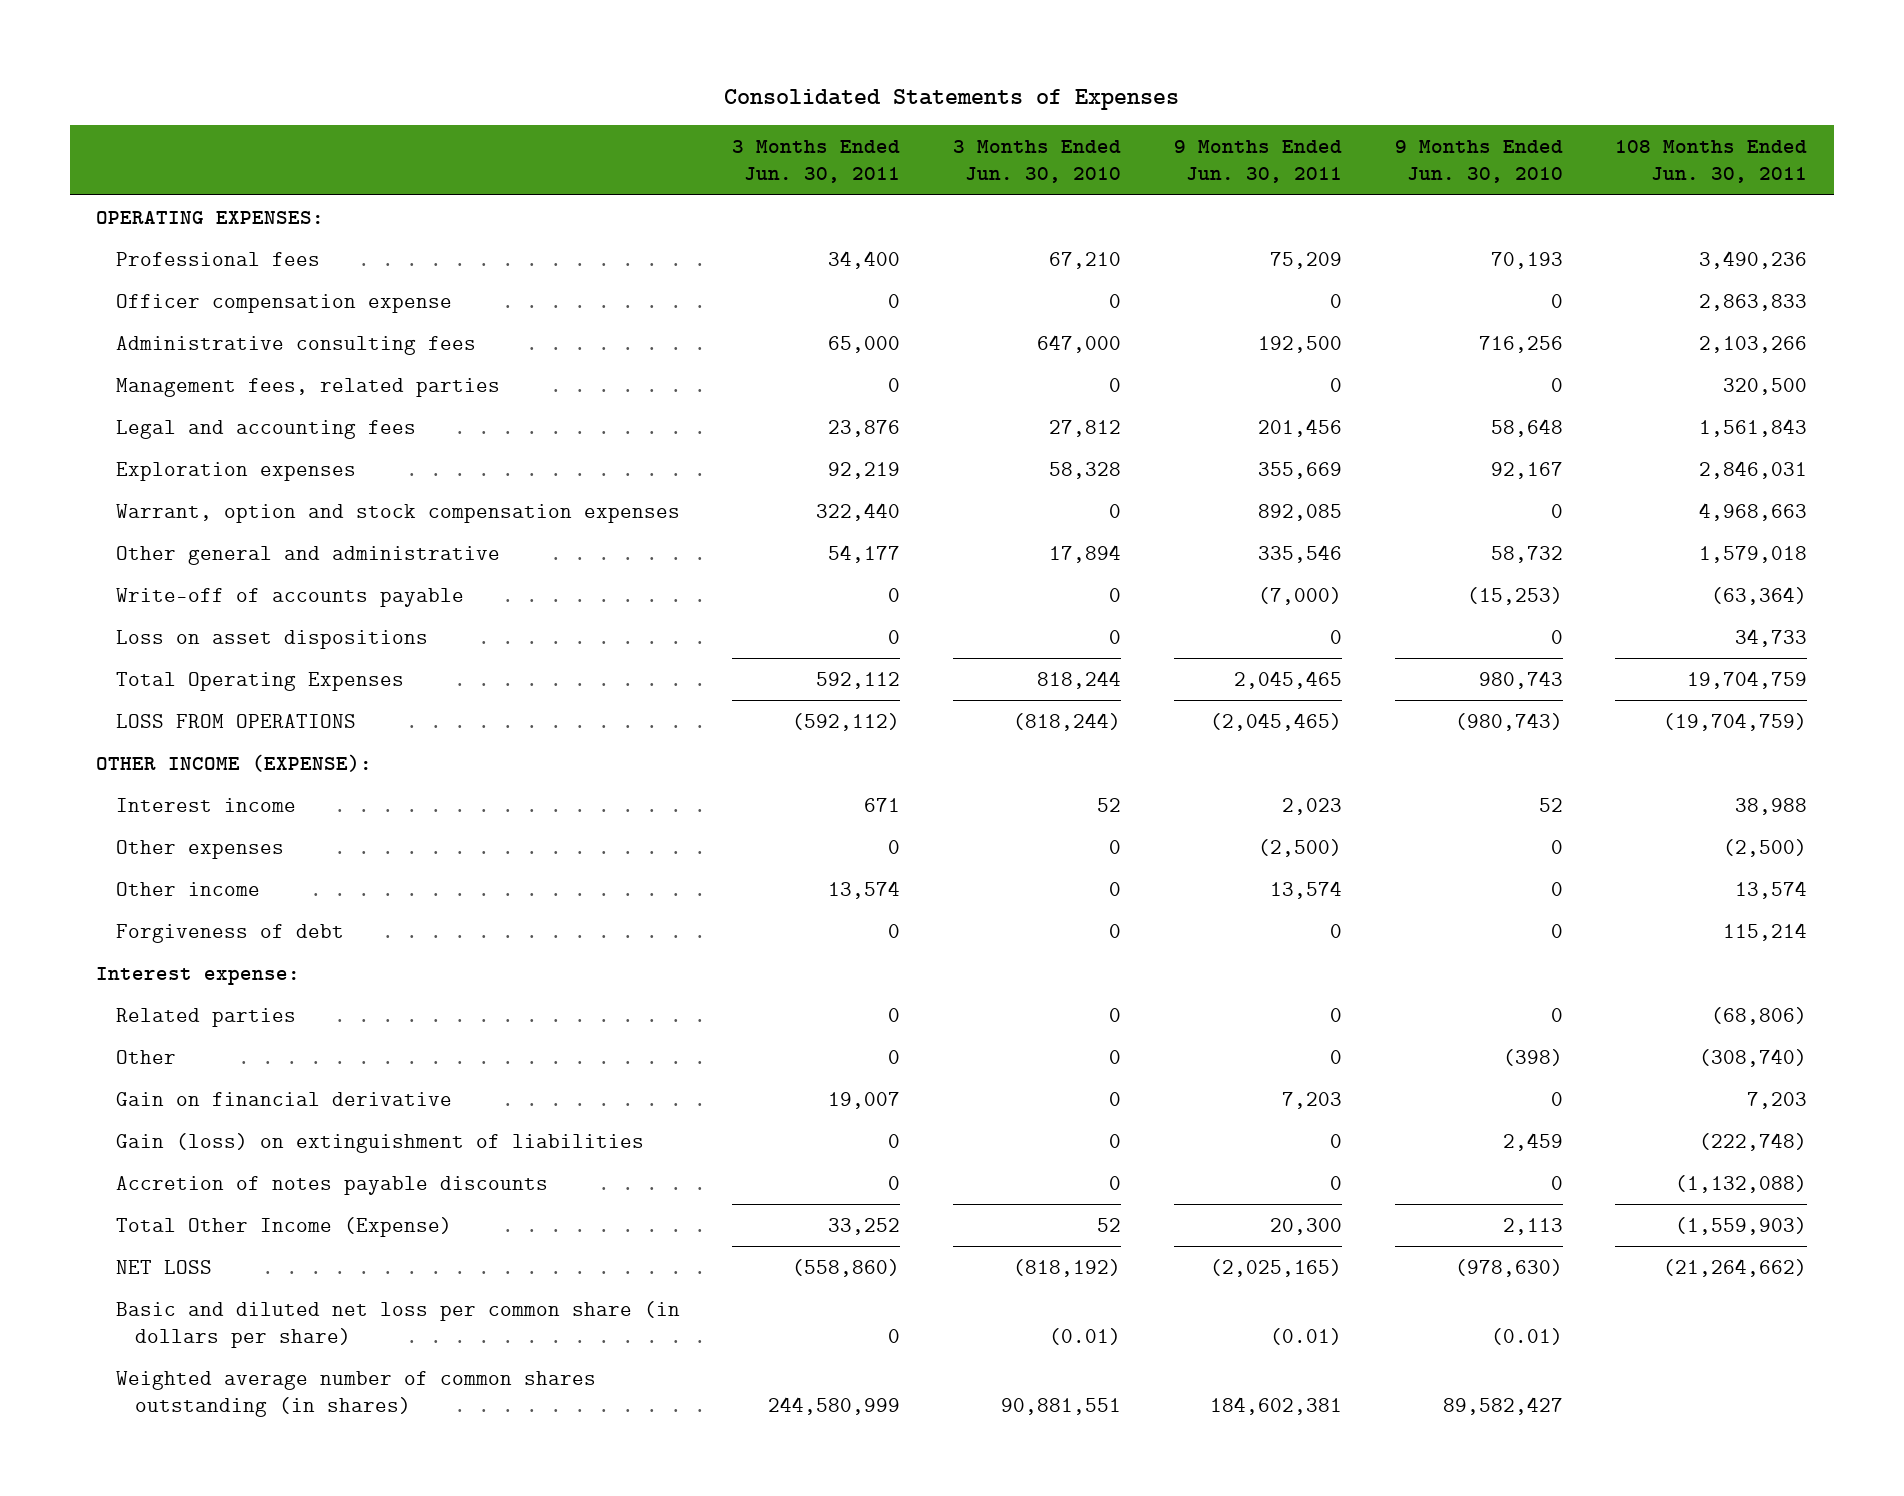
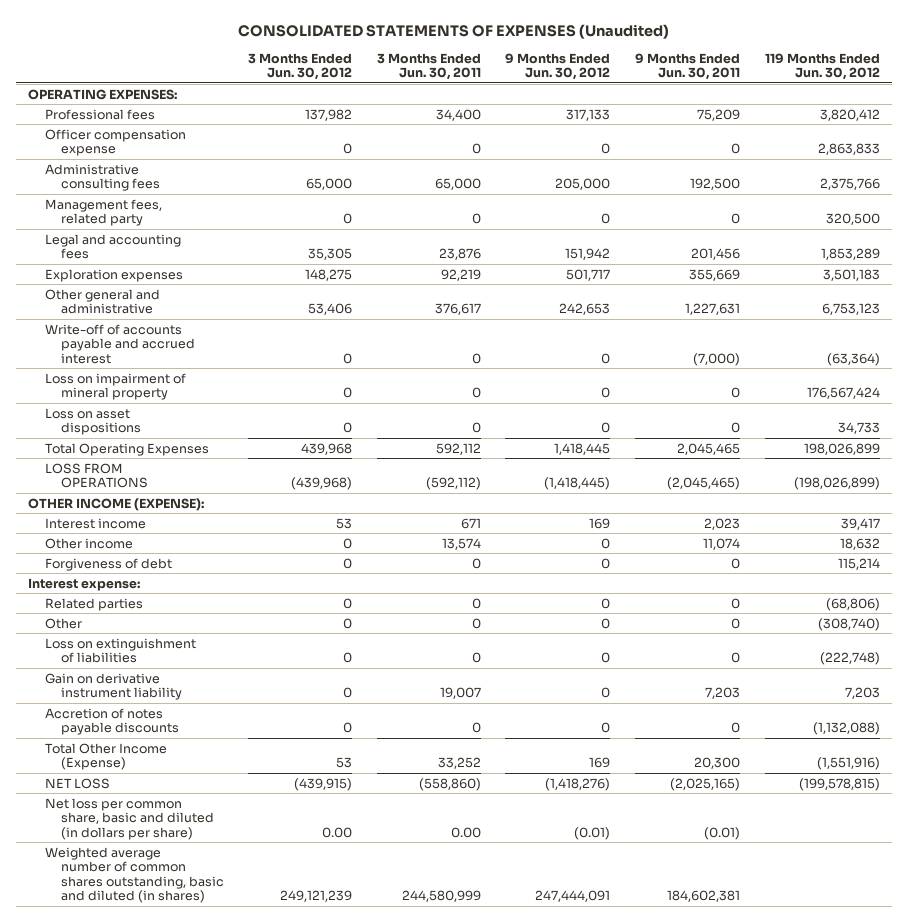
- Consolidated Statements of Expenses
+ CONSOLIDATED STATEMENTS OF EXPENSES (Unaudited)
- | 3 Months Ended Jun. 30, 2011 | 3 Months Ended Jun. 30, 2010 | 9 Months Ended Jun. 30, 2011 | 9 Months Ended Jun. 30, 2010 | 108 Months Ended Jun. 30, 2011
+ | 3 Months Ended Jun. 30, 2012 | 3 Months Ended Jun. 30, 2011 | 9 Months Ended Jun. 30, 2012 | 9 Months Ended Jun. 30, 2011 | 119 Months Ended Jun. 30, 2012
- Management fees, related parties | 0 | 0 | 0 | 0 | 320,500
+ Management fees, related party | 0 | 0 | 0 | 0 | 320,500
- Warrant, option and stock compensation expenses | 322,440 | 0 | 892,085 | 0 | 4,968,663
- Other general and administrative | 54,177 | 17,894 | 335,546 | 58,732 | 1,579,018
- Write-off of accounts payable | 0 | 0 | (7,000) | (15,253) | (63,364)
+ Other general and administrative | 53,406 | 376,617 | 242,653 | 1,227,631 | 6,753,123
+ Write-off of accounts payable and accrued interest | 0 | 0 | 0 | (7,000) | (63,364)
+ Loss on impairment of mineral property | 0 | 0 | 0 | 0 | 176,567,424
- Other expenses | 0 | 0 | (2,500) | 0 | (2,500)
- Other income | 13,574 | 0 | 13,574 | 0 | 13,574
+ Other income | 0 | 13,574 | 0 | 11,074 | 18,632
- Gain on financial derivative | 19,007 | 0 | 7,203 | 0 | 7,203
- Gain (loss) on extinguishment of liabilities | 0 | 0 | 0 | 2,459 | (222,748)
+ Loss on extinguishment of liabilities | 0 | 0 | 0 | 0 | (222,748)
+ Gain on derivative instrument liability | 0 | 19,007 | 0 | 7,203 | 7,203
- Basic and diluted net loss per common share (in dollars per share) | 0 | (0.01) | (0.01) | (0.01) |
- Weighted average number of common shares outstanding (in shares) | 244,580,999 | 90,881,551 | 184,602,381 | 89,582,427 |
+ Net loss per common share, basic and diluted (in dollars per share) | 0.00 | 0.00 | (0.01) | (0.01) |
+ Weighted average number of common shares outstanding, basic and diluted (in shares) | 249,121,239 | 244,580,999 | 247,444,091 | 184,602,381 |

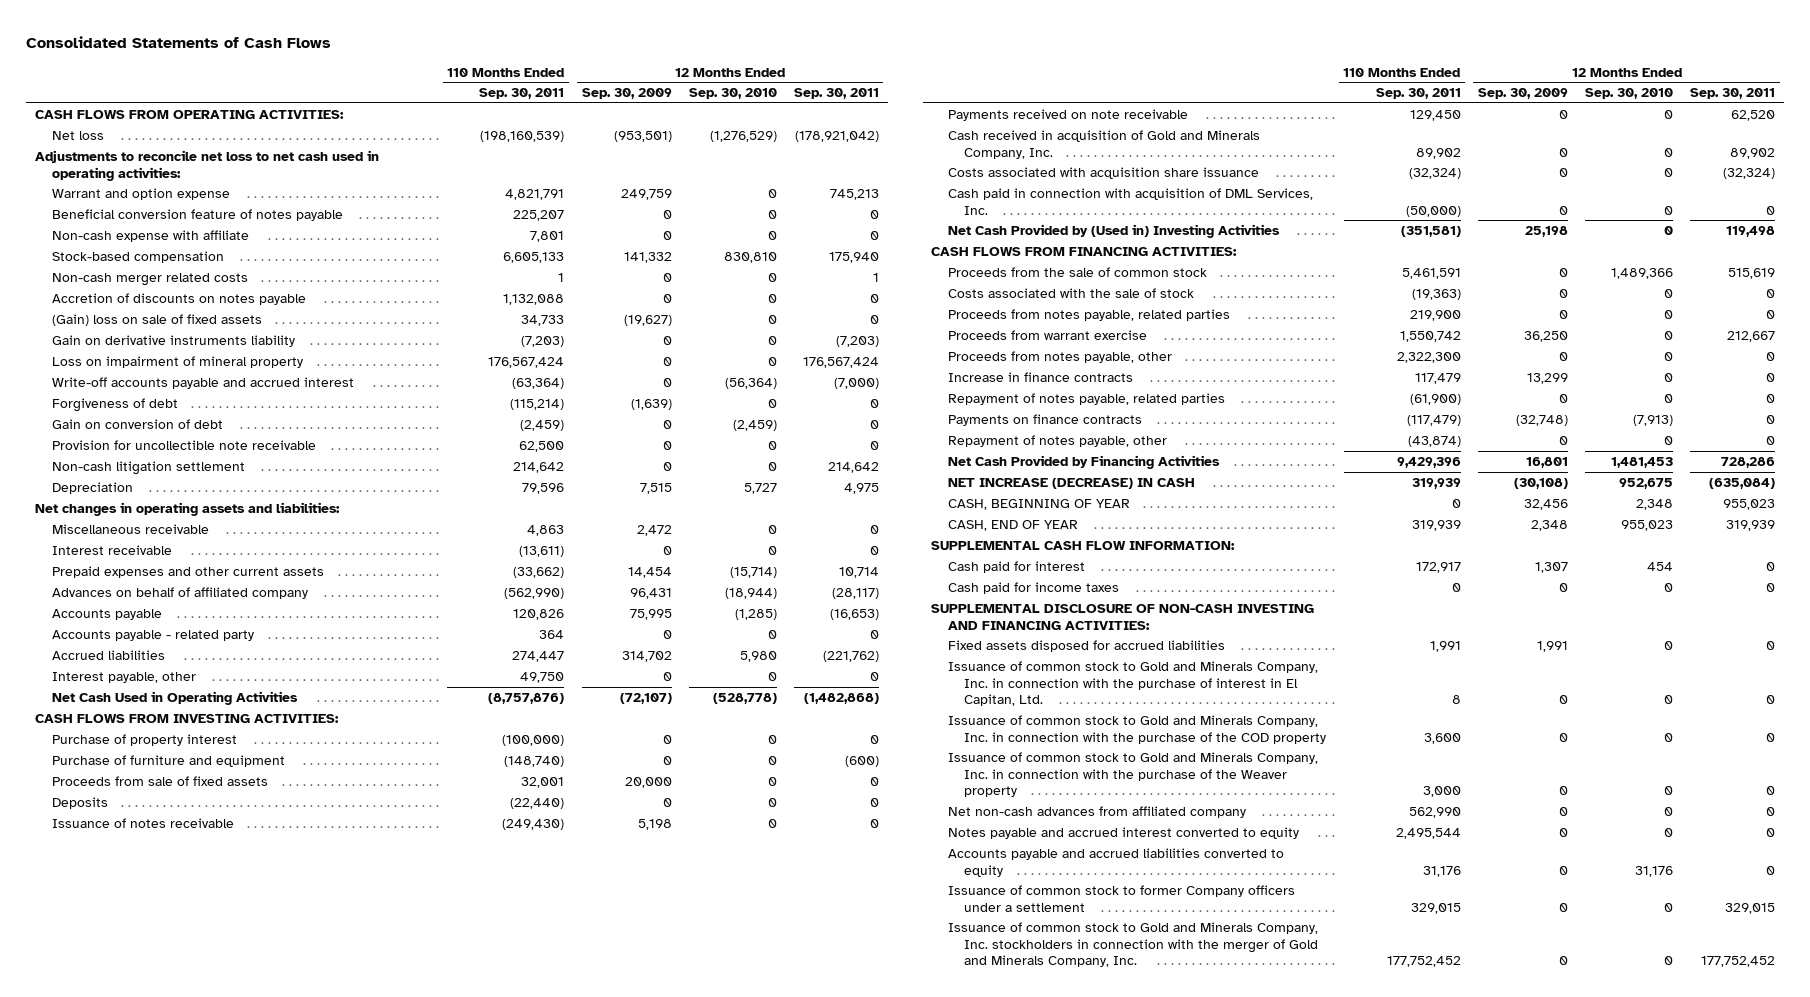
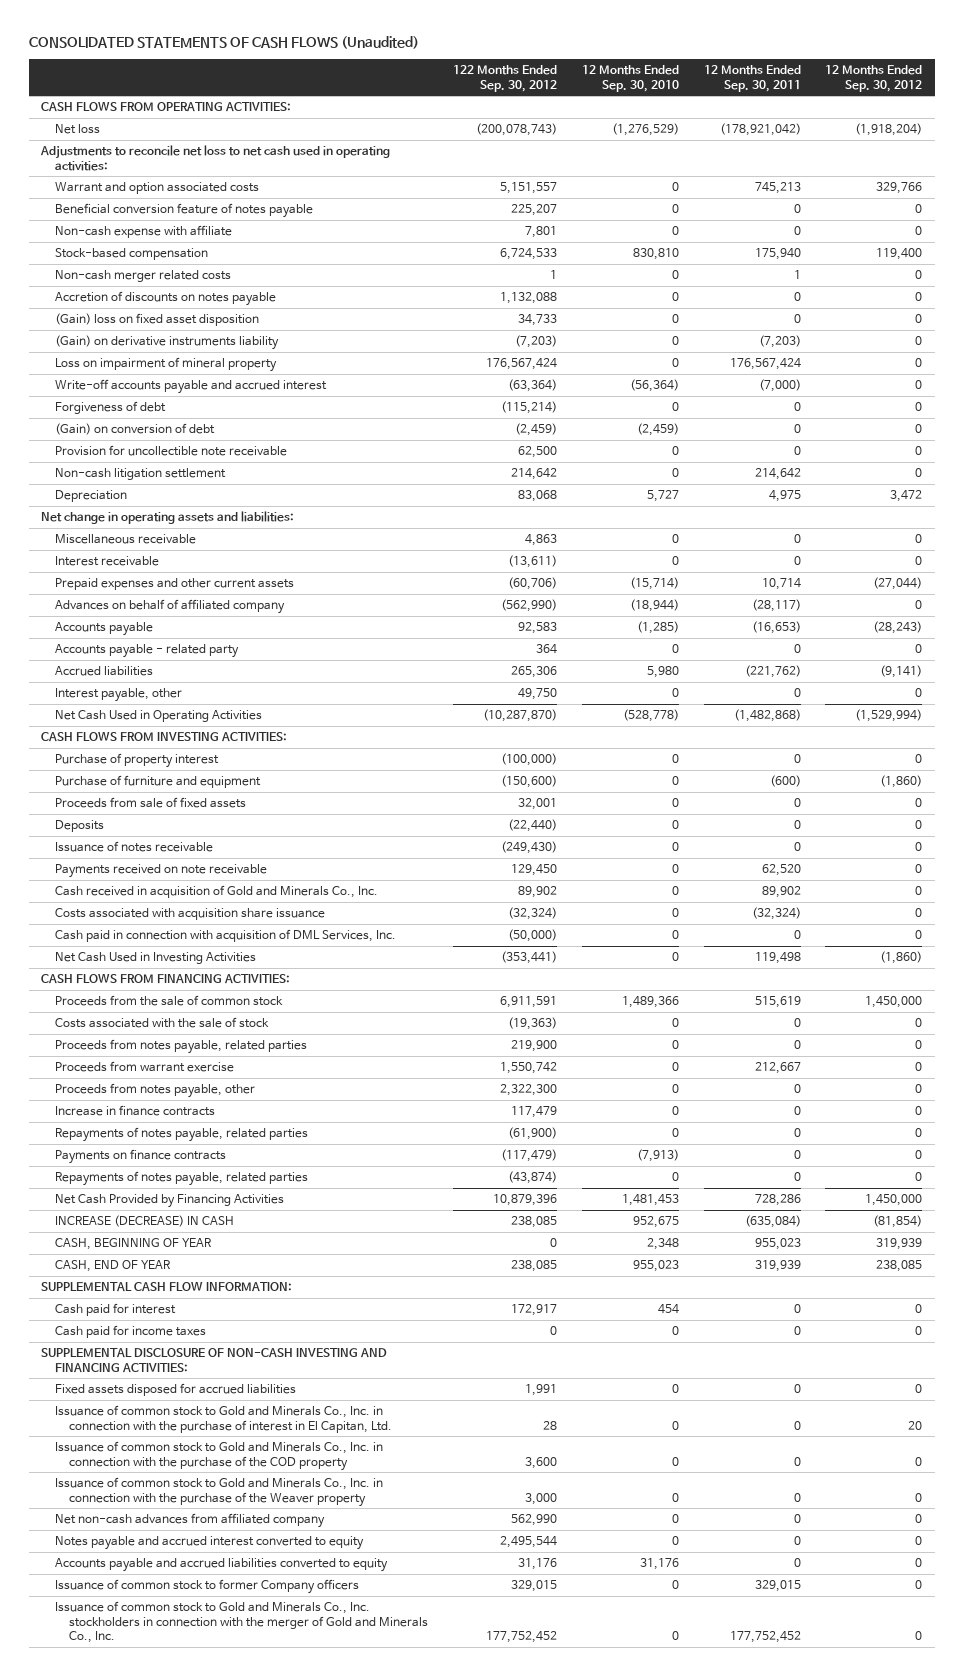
- Consolidated Statements of Cash Flows
+ CONSOLIDATED STATEMENTS OF CASH FLOWS (Unaudited)
- | 110 Months Ended Sep. 30, 2011 | 12 Months Ended Sep. 30, 2009 | 12 Months Ended Sep. 30, 2010 | 12 Months Ended Sep. 30, 2011
+ | 122 Months Ended Sep. 30, 2012 | 12 Months Ended Sep. 30, 2010 | 12 Months Ended Sep. 30, 2011 | 12 Months Ended Sep. 30, 2012
- Warrant and option expense | 4,821,791 | 249,759 | 0 | 745,213
+ Warrant and option associated costs | 5,151,557 | 0 | 745,213 | 329,766
- (Gain) loss on sale of fixed assets | 34,733 | (19,627) | 0 | 0
- Gain on derivative instruments liability | (7,203) | 0 | 0 | (7,203)
+ (Gain) loss on fixed asset disposition | 34,733 | 0 | 0 | 0
+ (Gain) on derivative instruments liability | (7,203) | 0 | (7,203) | 0
- Gain on conversion of debt | (2,459) | 0 | (2,459) | 0
+ (Gain) on conversion of debt | (2,459) | (2,459) | 0 | 0
- Net changes in operating assets and liabilities:
+ Net change in operating assets and liabilities:
- Cash received in acquisition of Gold and Minerals Company, Inc. | 89,902 | 0 | 0 | 89,902
+ Cash received in acquisition of Gold and Minerals Co., Inc. | 89,902 | 0 | 89,902 | 0
- Net Cash Provided by (Used in) Investing Activities | (351,581) | 25,198 | 0 | 119,498
+ Net Cash Used in Investing Activities | (353,441) | 0 | 119,498 | (1,860)
- Repayment of notes payable, related parties | (61,900) | 0 | 0 | 0
+ Repayments of notes payable, related parties | (61,900) | 0 | 0 | 0
- Repayment of notes payable, other | (43,874) | 0 | 0 | 0
+ Repayments of notes payable, related parties | (43,874) | 0 | 0 | 0
- NET INCREASE (DECREASE) IN CASH | 319,939 | (30,108) | 952,675 | (635,084)
+ INCREASE (DECREASE) IN CASH | 238,085 | 952,675 | (635,084) | (81,854)
- Issuance of common stock to Gold and Minerals Company, Inc. in connection with the purchase of interest in El Capitan, Ltd. | 8 | 0 | 0 | 0
- Issuance of common stock to Gold and Minerals Company, Inc. in connection with the purchase of the COD property | 3,600 | 0 | 0 | 0
- Issuance of common stock to Gold and Minerals Company, Inc. in connection with the purchase of the Weaver property | 3,000 | 0 | 0 | 0
+ Issuance of common stock to Gold and Minerals Co., Inc. in connection with the purchase of interest in El Capitan, Ltd. | 28 | 0 | 0 | 20
+ Issuance of common stock to Gold and Minerals Co., Inc. in connection with the purchase of the COD property | 3,600 | 0 | 0 | 0
+ Issuance of common stock to Gold and Minerals Co., Inc. in connection with the purchase of the Weaver property | 3,000 | 0 | 0 | 0
- Issuance of common stock to former Company officers under a settlement | 329,015 | 0 | 0 | 329,015
- Issuance of common stock to Gold and Minerals Company, Inc. stockholders in connection with the merger of Gold and Minerals Company, Inc. | 177,752,452 | 0 | 0 | 177,752,452
+ Issuance of common stock to former Company officers | 329,015 | 0 | 329,015 | 0
+ Issuance of common stock to Gold and Minerals Co., Inc. stockholders in connection with the merger of Gold and Minerals Co., Inc. | 177,752,452 | 0 | 177,752,452 | 0

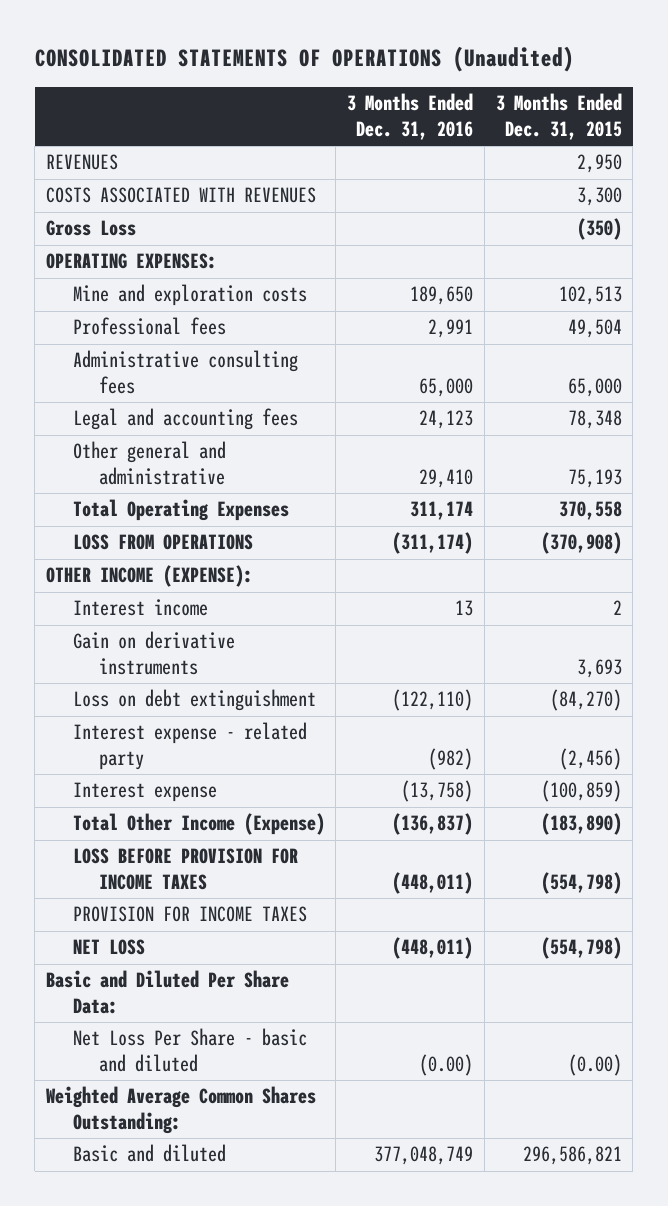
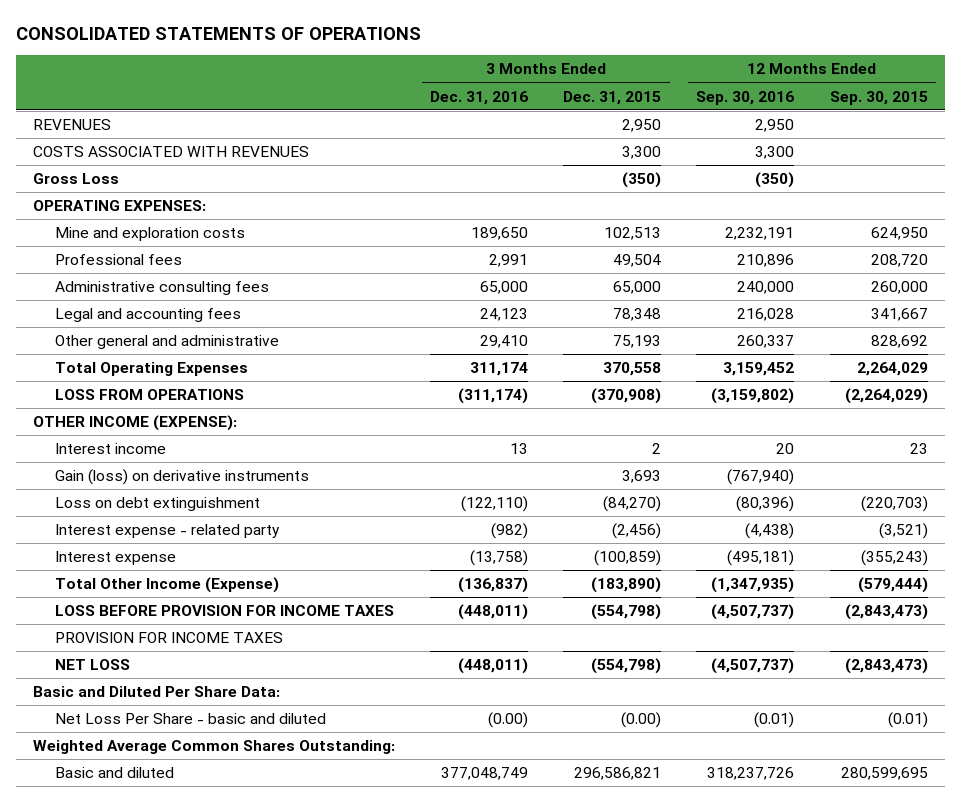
- CONSOLIDATED STATEMENTS OF OPERATIONS (Unaudited)
+ CONSOLIDATED STATEMENTS OF OPERATIONS
- | 3 Months Ended Dec. 31, 2016 | 3 Months Ended Dec. 31, 2015
+ | 3 Months Ended Dec. 31, 2016 | 3 Months Ended Dec. 31, 2015 | 12 Months Ended Sep. 30, 2016 | 12 Months Ended Sep. 30, 2015
- Gain on derivative instruments | | 3,693
+ Gain (loss) on derivative instruments | | 3,693 | (767,940) |

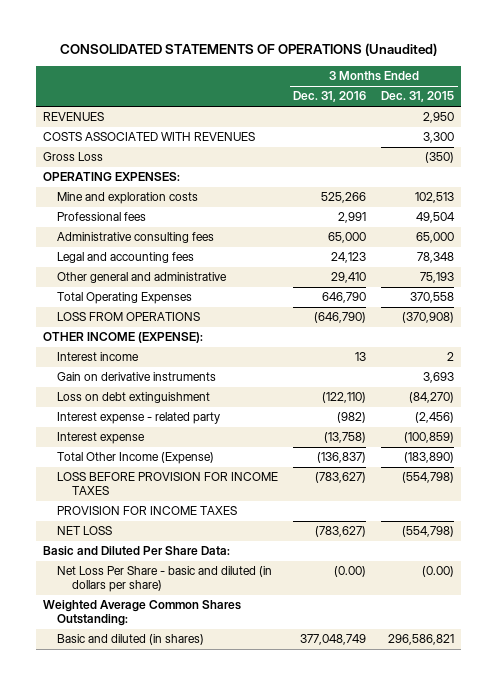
- CONSOLIDATED STATEMENTS OF OPERATIONS
+ CONSOLIDATED STATEMENTS OF OPERATIONS (Unaudited)
- | 3 Months Ended Dec. 31, 2016 | 3 Months Ended Dec. 31, 2015 | 12 Months Ended Sep. 30, 2016 | 12 Months Ended Sep. 30, 2015
+ | 3 Months Ended Dec. 31, 2016 | 3 Months Ended Dec. 31, 2015
- Mine and exploration costs | 189,650 | 102,513 | 2,232,191 | 624,950
+ Mine and exploration costs | 525,266 | 102,513
- Total Operating Expenses | 311,174 | 370,558 | 3,159,452 | 2,264,029
- LOSS FROM OPERATIONS | (311,174) | (370,908) | (3,159,802) | (2,264,029)
+ Total Operating Expenses | 646,790 | 370,558
+ LOSS FROM OPERATIONS | (646,790) | (370,908)
- Gain (loss) on derivative instruments | | 3,693 | (767,940) |
+ Gain on derivative instruments | | 3,693
- LOSS BEFORE PROVISION FOR INCOME TAXES | (448,011) | (554,798) | (4,507,737) | (2,843,473)
+ LOSS BEFORE PROVISION FOR INCOME TAXES | (783,627) | (554,798)
- NET LOSS | (448,011) | (554,798) | (4,507,737) | (2,843,473)
+ NET LOSS | (783,627) | (554,798)
- Net Loss Per Share - basic and diluted | (0.00) | (0.00) | (0.01) | (0.01)
+ Net Loss Per Share - basic and diluted (in dollars per share) | (0.00) | (0.00)
- Basic and diluted | 377,048,749 | 296,586,821 | 318,237,726 | 280,599,695
+ Basic and diluted (in shares) | 377,048,749 | 296,586,821

